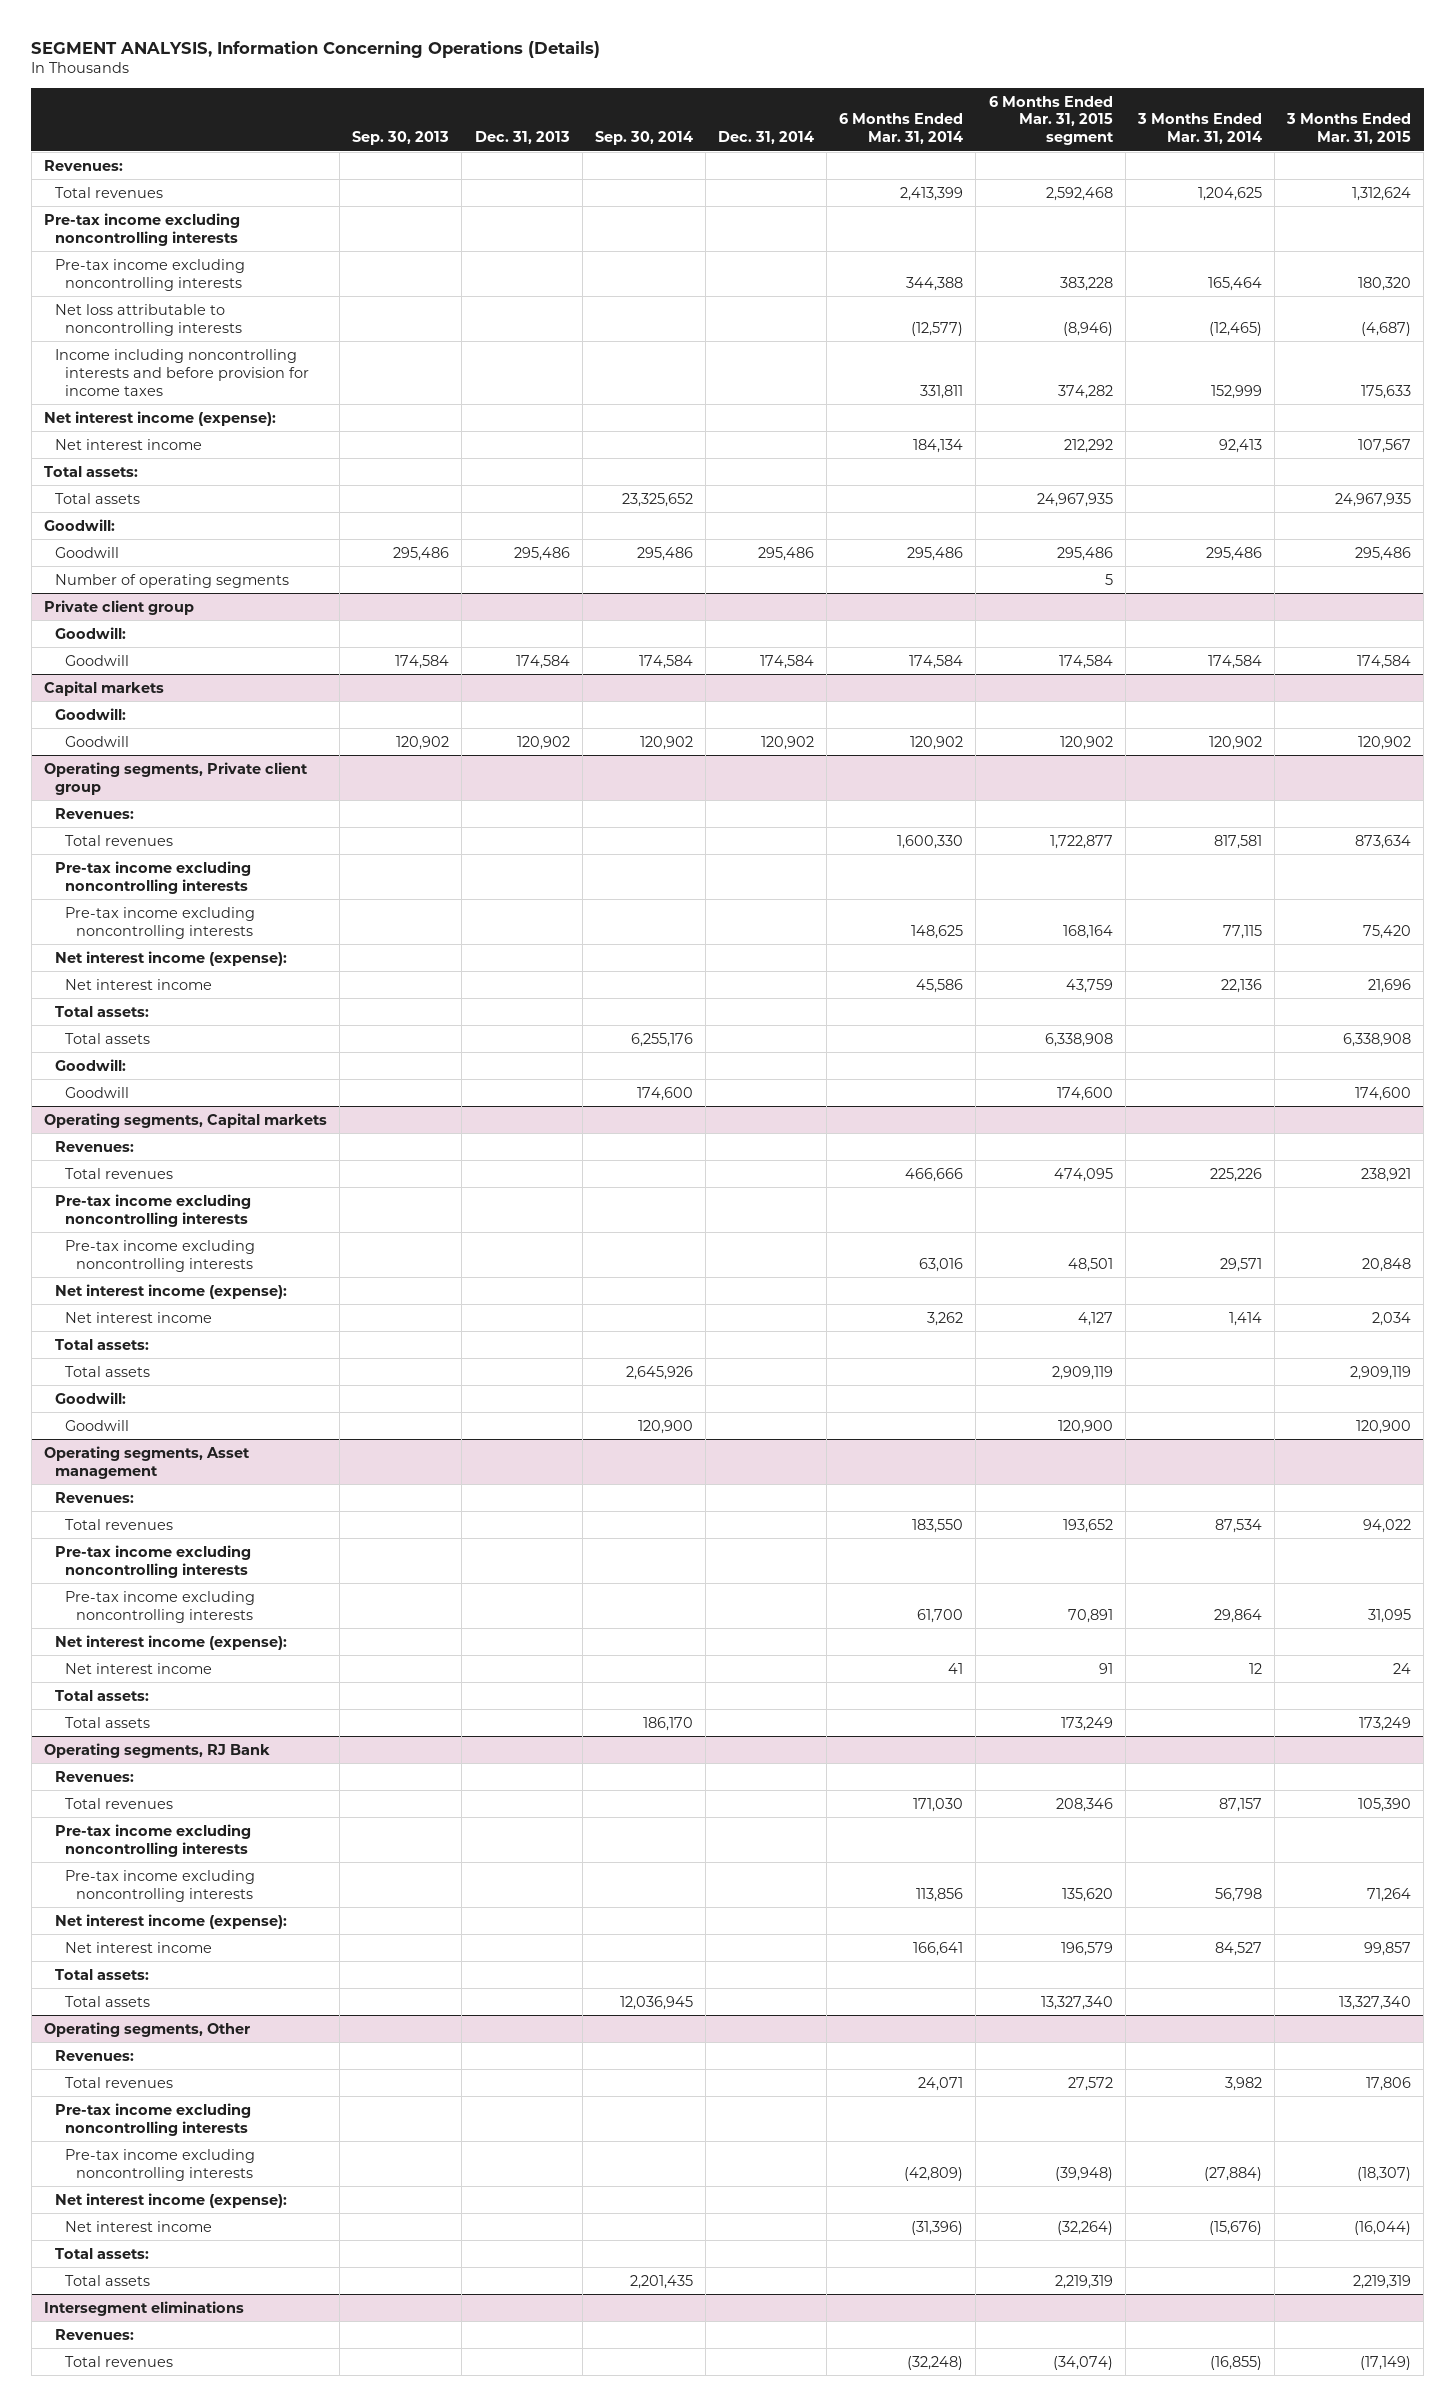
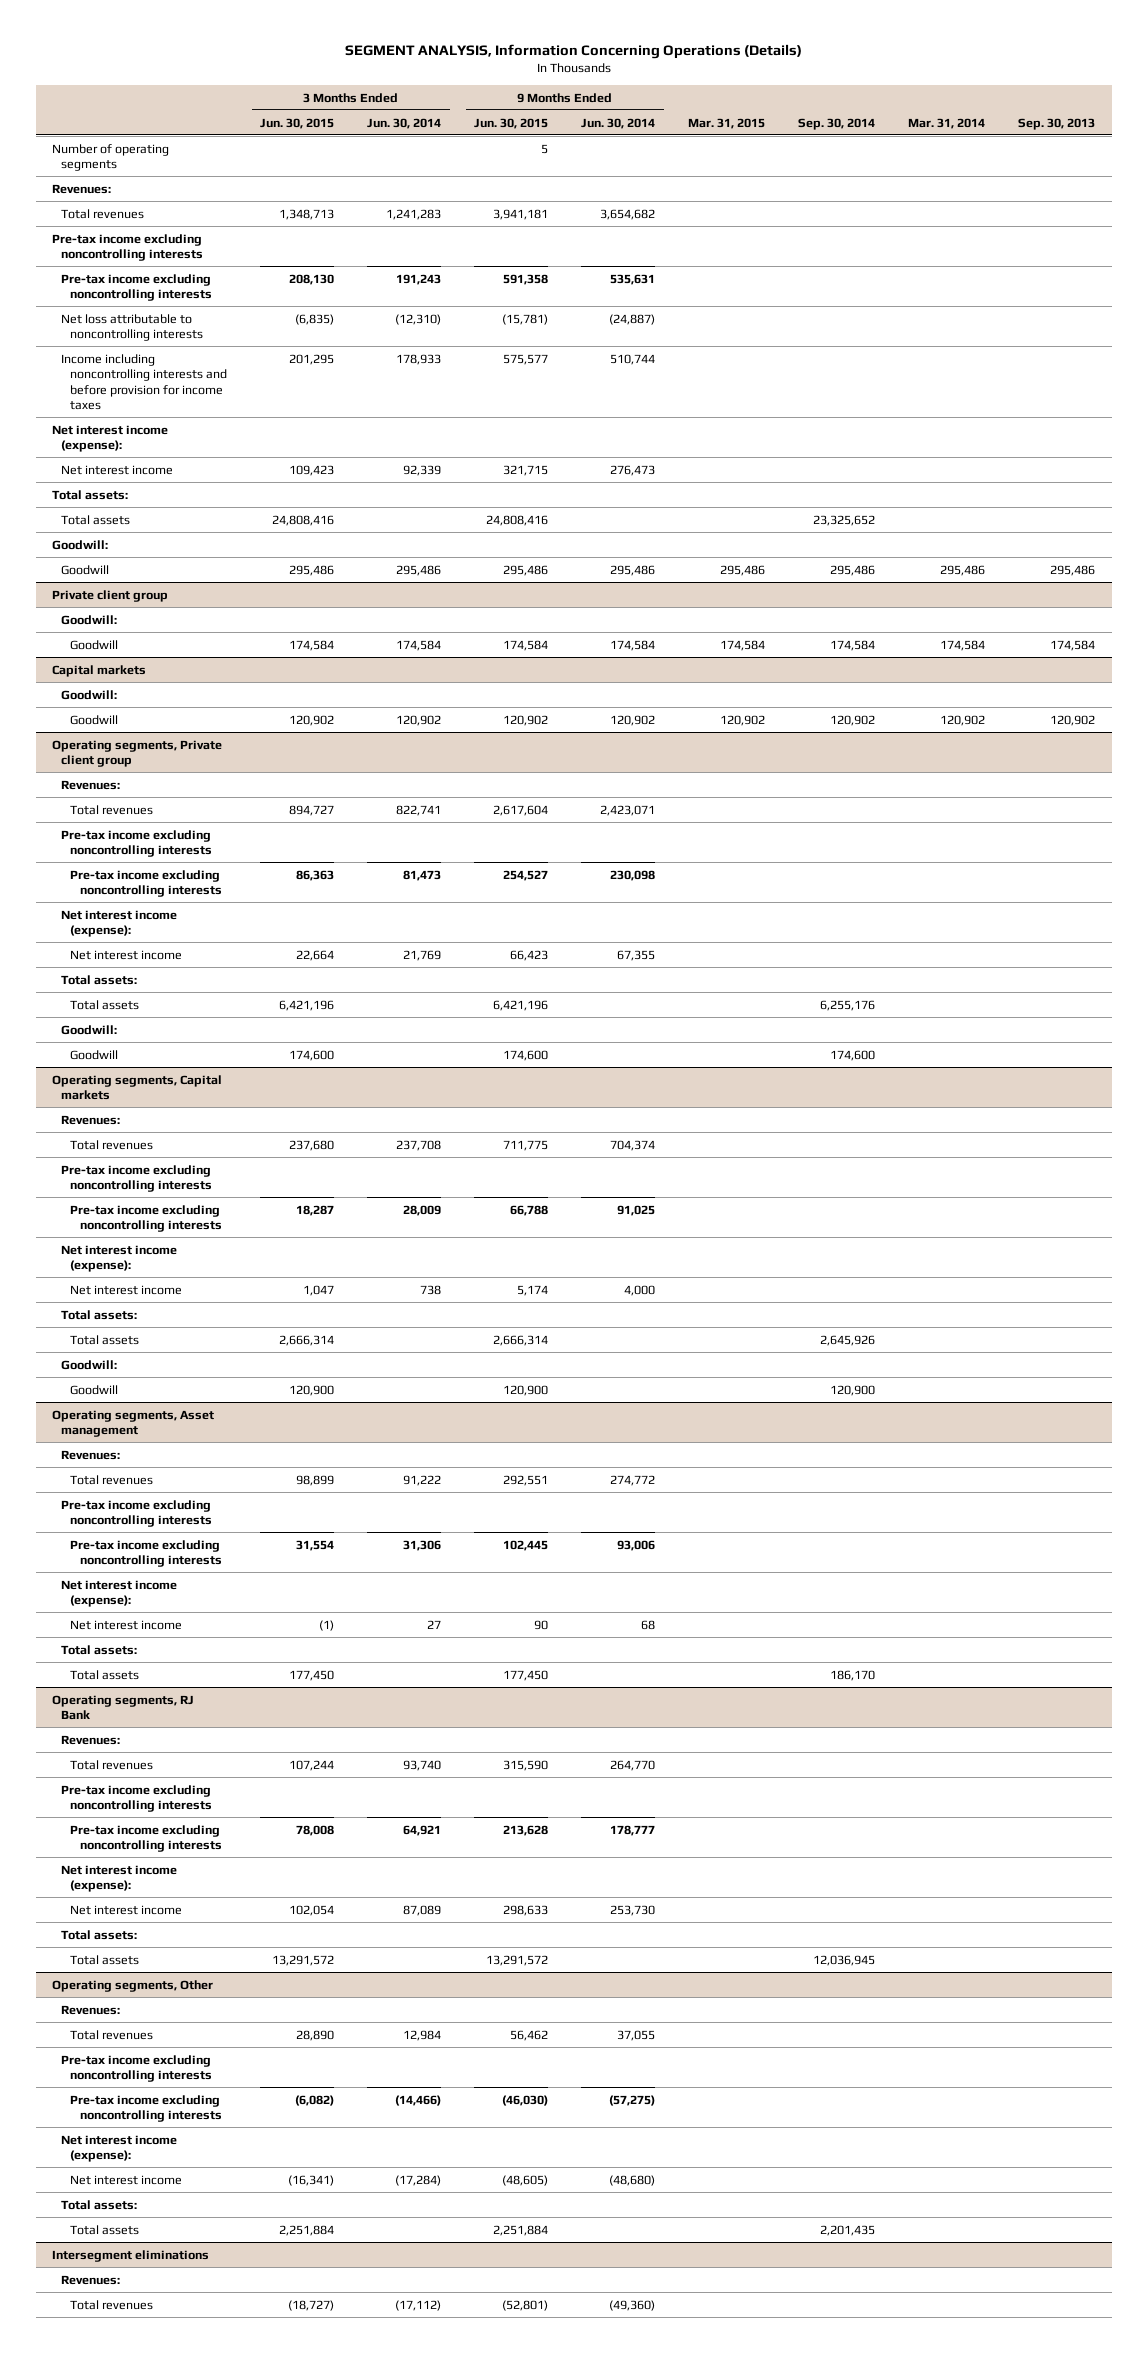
- | Sep. 30, 2013 | Dec. 31, 2013 | Sep. 30, 2014 | Dec. 31, 2014 | 6 Months Ended Mar. 31, 2014 | 6 Months Ended Mar. 31, 2015 segment | 3 Months Ended Mar. 31, 2014 | 3 Months Ended Mar. 31, 2015
+ | 3 Months Ended Jun. 30, 2015 | 3 Months Ended Jun. 30, 2014 | 9 Months Ended Jun. 30, 2015 | 9 Months Ended Jun. 30, 2014 | Mar. 31, 2015 | Sep. 30, 2014 | Mar. 31, 2014 | Sep. 30, 2013
moved up: Number of operating segments | | | 5 | | | | |

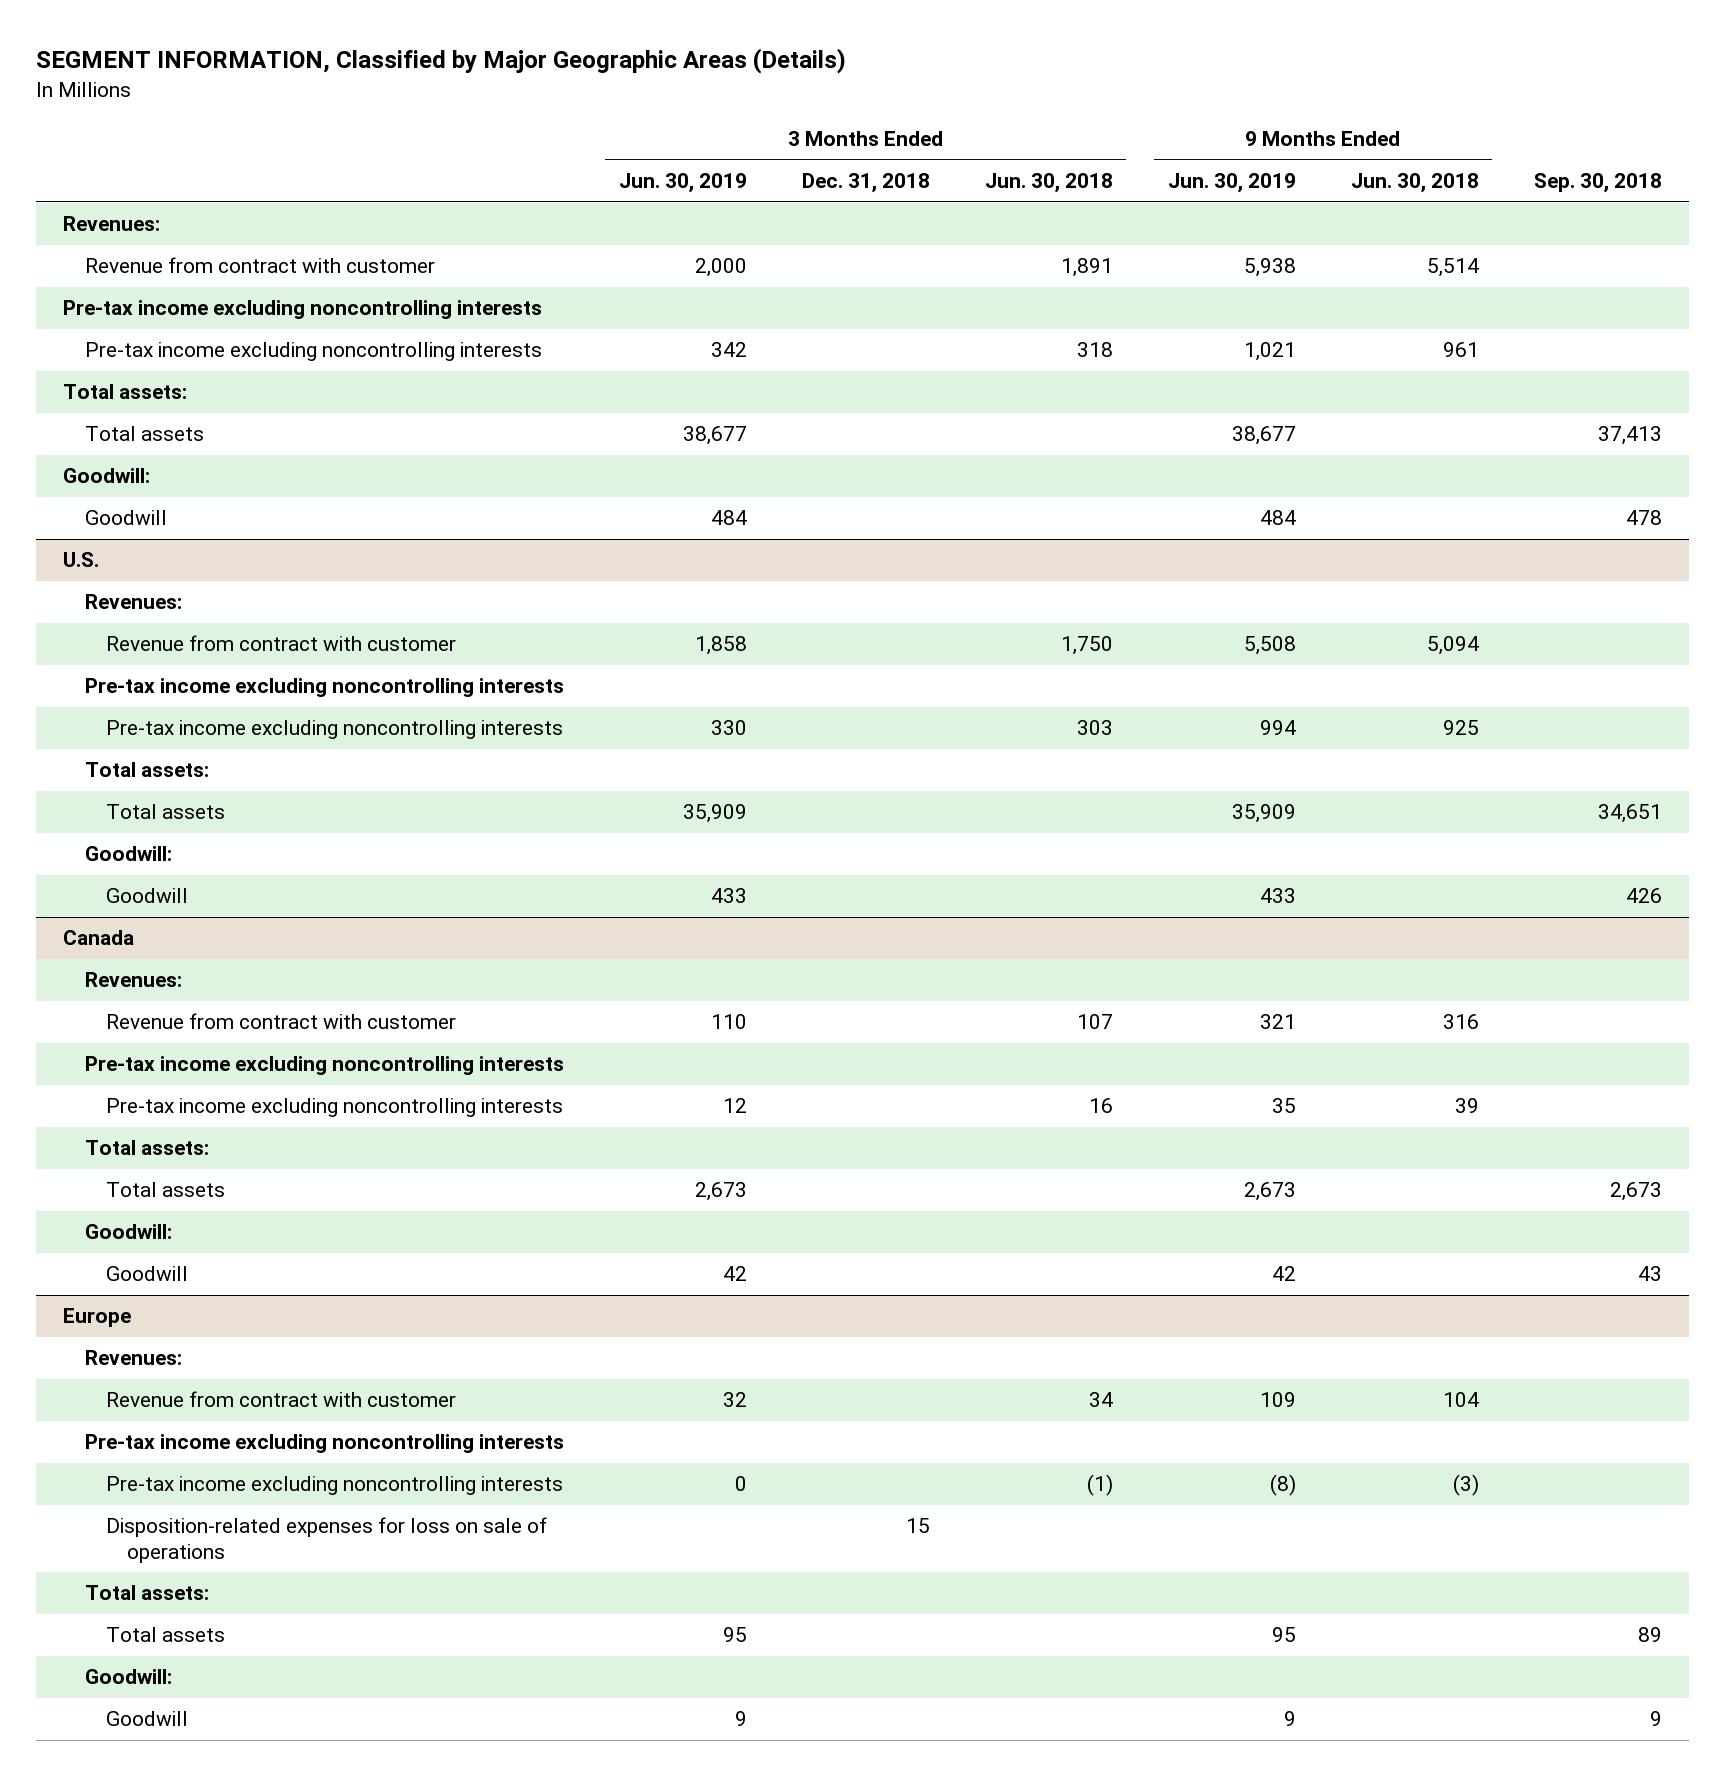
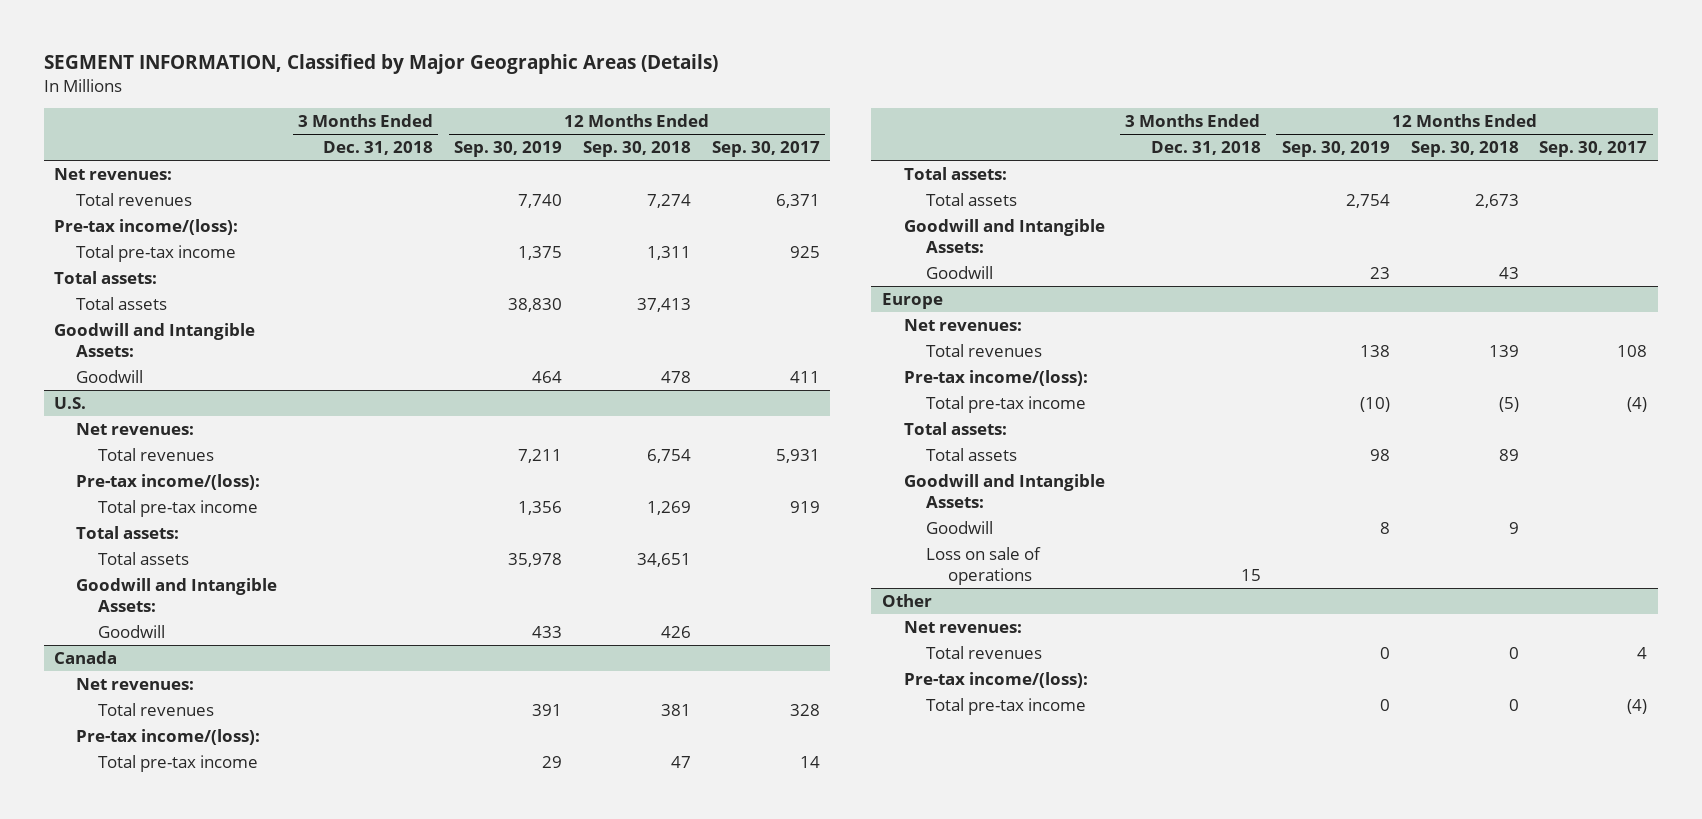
- | 3 Months Ended Jun. 30, 2019 | 3 Months Ended Dec. 31, 2018 | 3 Months Ended Jun. 30, 2018 | 9 Months Ended Jun. 30, 2019 | 9 Months Ended Jun. 30, 2018 | Sep. 30, 2018
+ | 3 Months Ended Dec. 31, 2018 | 12 Months Ended Sep. 30, 2019 | 12 Months Ended Sep. 30, 2018 | 12 Months Ended Sep. 30, 2017
- Revenues:
- Revenue from contract with customer | 2,000 | | 1,891 | 5,938 | 5,514 |
- Pre-tax income excluding noncontrolling interests
- Pre-tax income excluding noncontrolling interests | 342 | | 318 | 1,021 | 961 |
+ Net revenues:
+ Total revenues | | 7,740 | 7,274 | 6,371
+ Pre-tax income/(loss):
+ Total pre-tax income | | 1,375 | 1,311 | 925
- Goodwill:
+ Goodwill and Intangible Assets:
@ U.S.
- Revenues:
- Revenue from contract with customer | 1,858 | | 1,750 | 5,508 | 5,094 |
- Pre-tax income excluding noncontrolling interests
- Pre-tax income excluding noncontrolling interests | 330 | | 303 | 994 | 925 |
+ Net revenues:
+ Total revenues | | 7,211 | 6,754 | 5,931
+ Pre-tax income/(loss):
+ Total pre-tax income | | 1,356 | 1,269 | 919
- Goodwill:
+ Goodwill and Intangible Assets:
@ Canada
- Revenues:
- Revenue from contract with customer | 110 | | 107 | 321 | 316 |
- Pre-tax income excluding noncontrolling interests
- Pre-tax income excluding noncontrolling interests | 12 | | 16 | 35 | 39 |
+ Net revenues:
+ Total revenues | | 391 | 381 | 328
+ Pre-tax income/(loss):
+ Total pre-tax income | | 29 | 47 | 14
- Goodwill:
+ Goodwill and Intangible Assets:
@ Europe
- Revenues:
- Revenue from contract with customer | 32 | | 34 | 109 | 104 |
- Pre-tax income excluding noncontrolling interests
- Pre-tax income excluding noncontrolling interests | 0 | | (1) | (8) | (3) |
- Disposition-related expenses for loss on sale of operations | | 15 | | | |
+ Net revenues:
+ Total revenues | | 138 | 139 | 108
+ Pre-tax income/(loss):
+ Total pre-tax income | | (10) | (5) | (4)
- Goodwill:
+ Goodwill and Intangible Assets:
+ Loss on sale of operations | 15 | | |
+ Other
+ Net revenues:
+ Total revenues | | 0 | 0 | 4
+ Pre-tax income/(loss):
+ Total pre-tax income | | 0 | 0 | (4)

